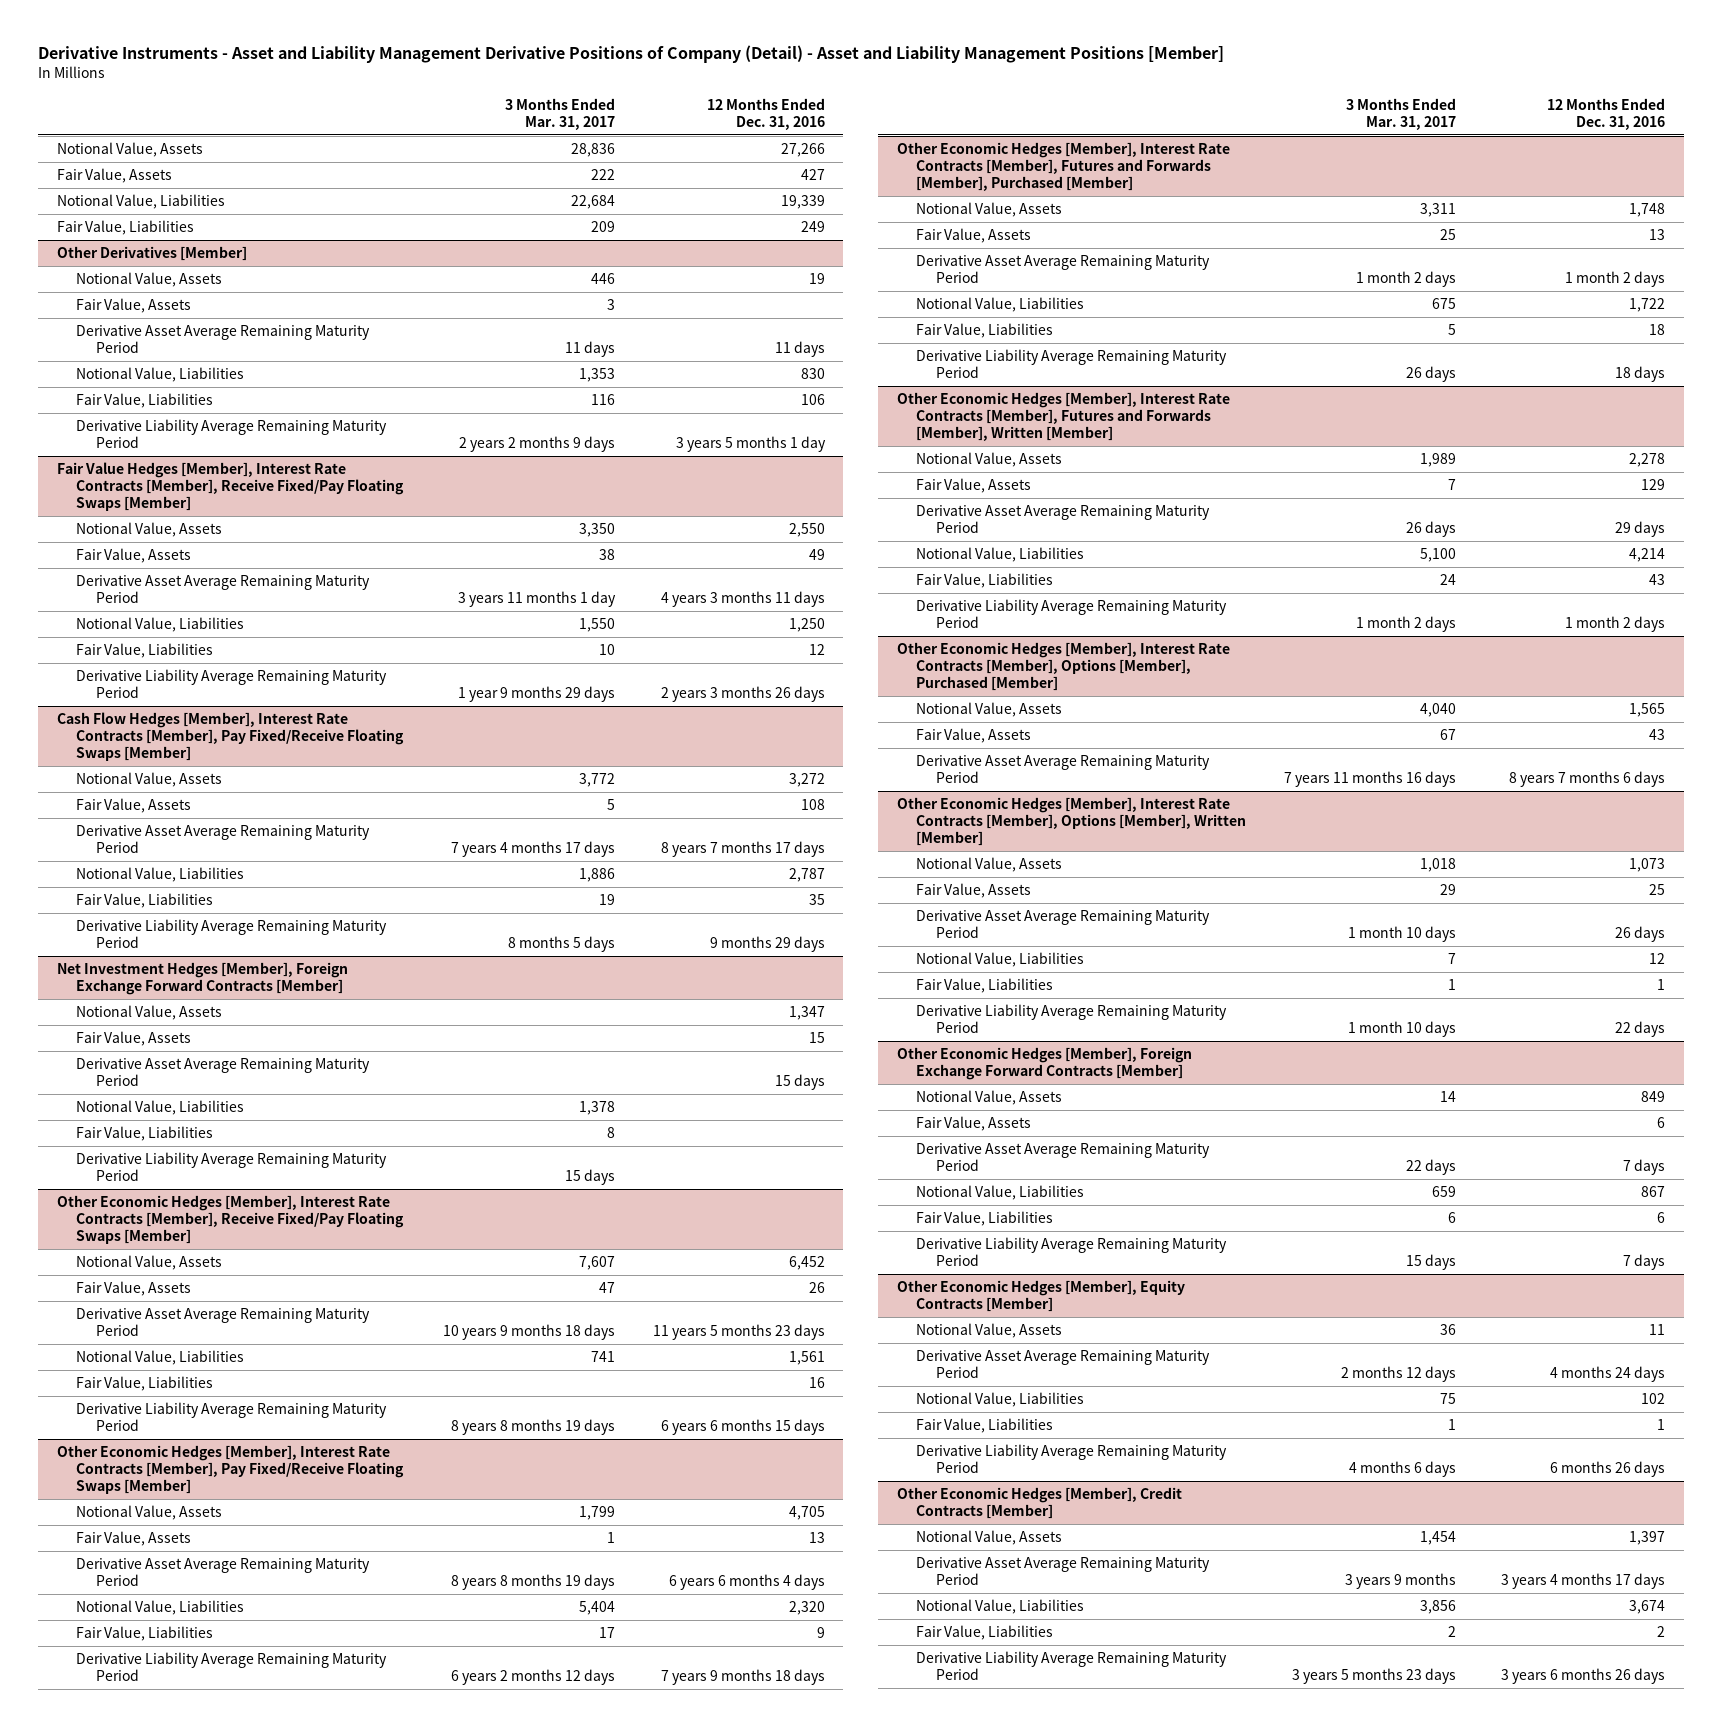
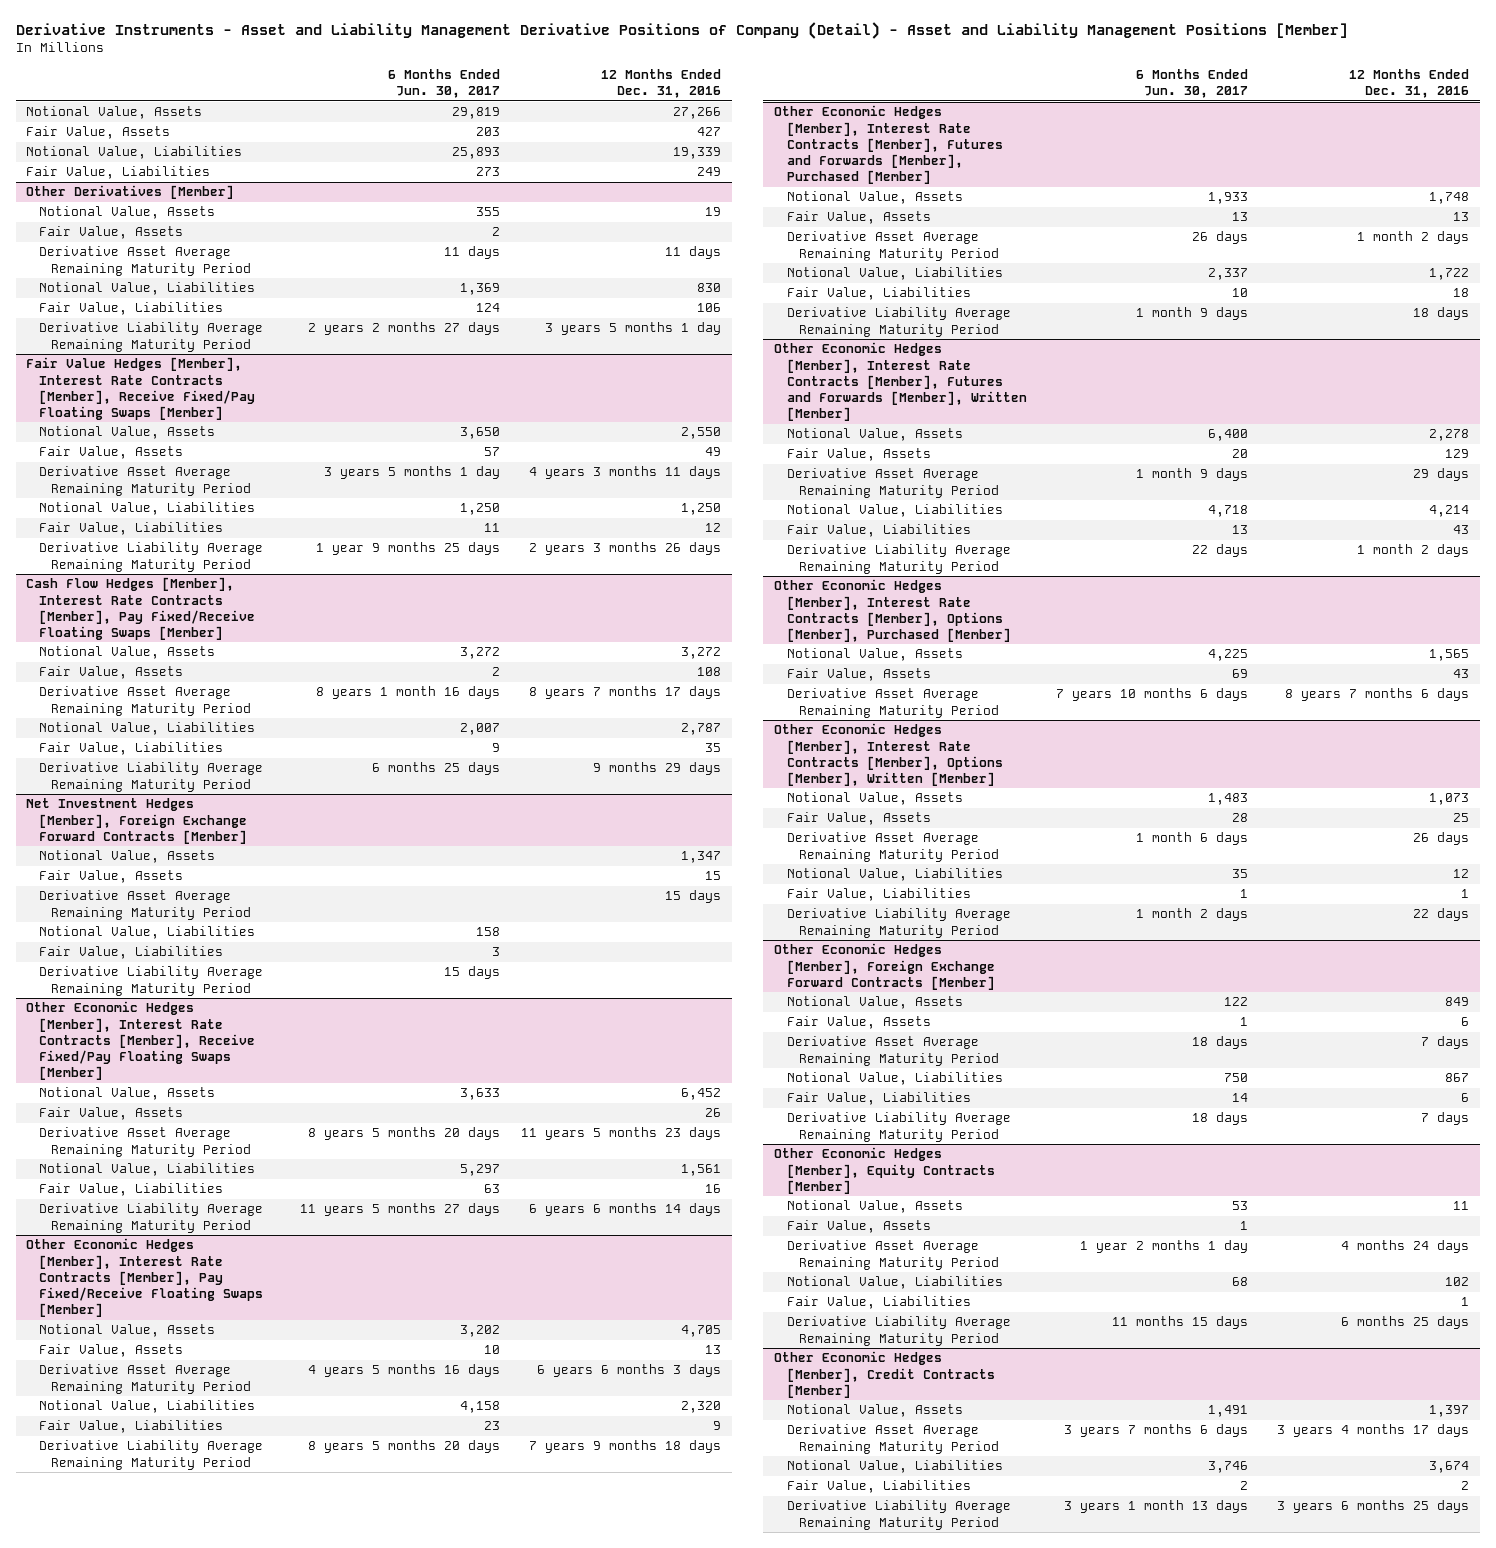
- | 3 Months Ended Mar. 31, 2017 | 12 Months Ended Dec. 31, 2016
+ | 6 Months Ended Jun. 30, 2017 | 12 Months Ended Dec. 31, 2016
@ Other Economic Hedges [Member], Interest Rate Contracts [Member], Receive Fixed/Pay Floating Swaps [Member]
- Derivative Liability Average Remaining Maturity Period | 8 years 8 months 19 days | 6 years 6 months 15 days
+ Derivative Liability Average Remaining Maturity Period | 11 years 5 months 27 days | 6 years 6 months 14 days
@ Other Economic Hedges [Member], Interest Rate Contracts [Member], Pay Fixed/Receive Floating Swaps [Member]
- Derivative Asset Average Remaining Maturity Period | 8 years 8 months 19 days | 6 years 6 months 4 days
+ Derivative Asset Average Remaining Maturity Period | 4 years 5 months 16 days | 6 years 6 months 3 days
@ Other Economic Hedges [Member], Equity Contracts [Member]
+ Fair Value, Assets | 1 |
- Derivative Liability Average Remaining Maturity Period | 4 months 6 days | 6 months 26 days
+ Derivative Liability Average Remaining Maturity Period | 11 months 15 days | 6 months 25 days
@ Other Economic Hedges [Member], Credit Contracts [Member]
- Derivative Liability Average Remaining Maturity Period | 3 years 5 months 23 days | 3 years 6 months 26 days
+ Derivative Liability Average Remaining Maturity Period | 3 years 1 month 13 days | 3 years 6 months 25 days

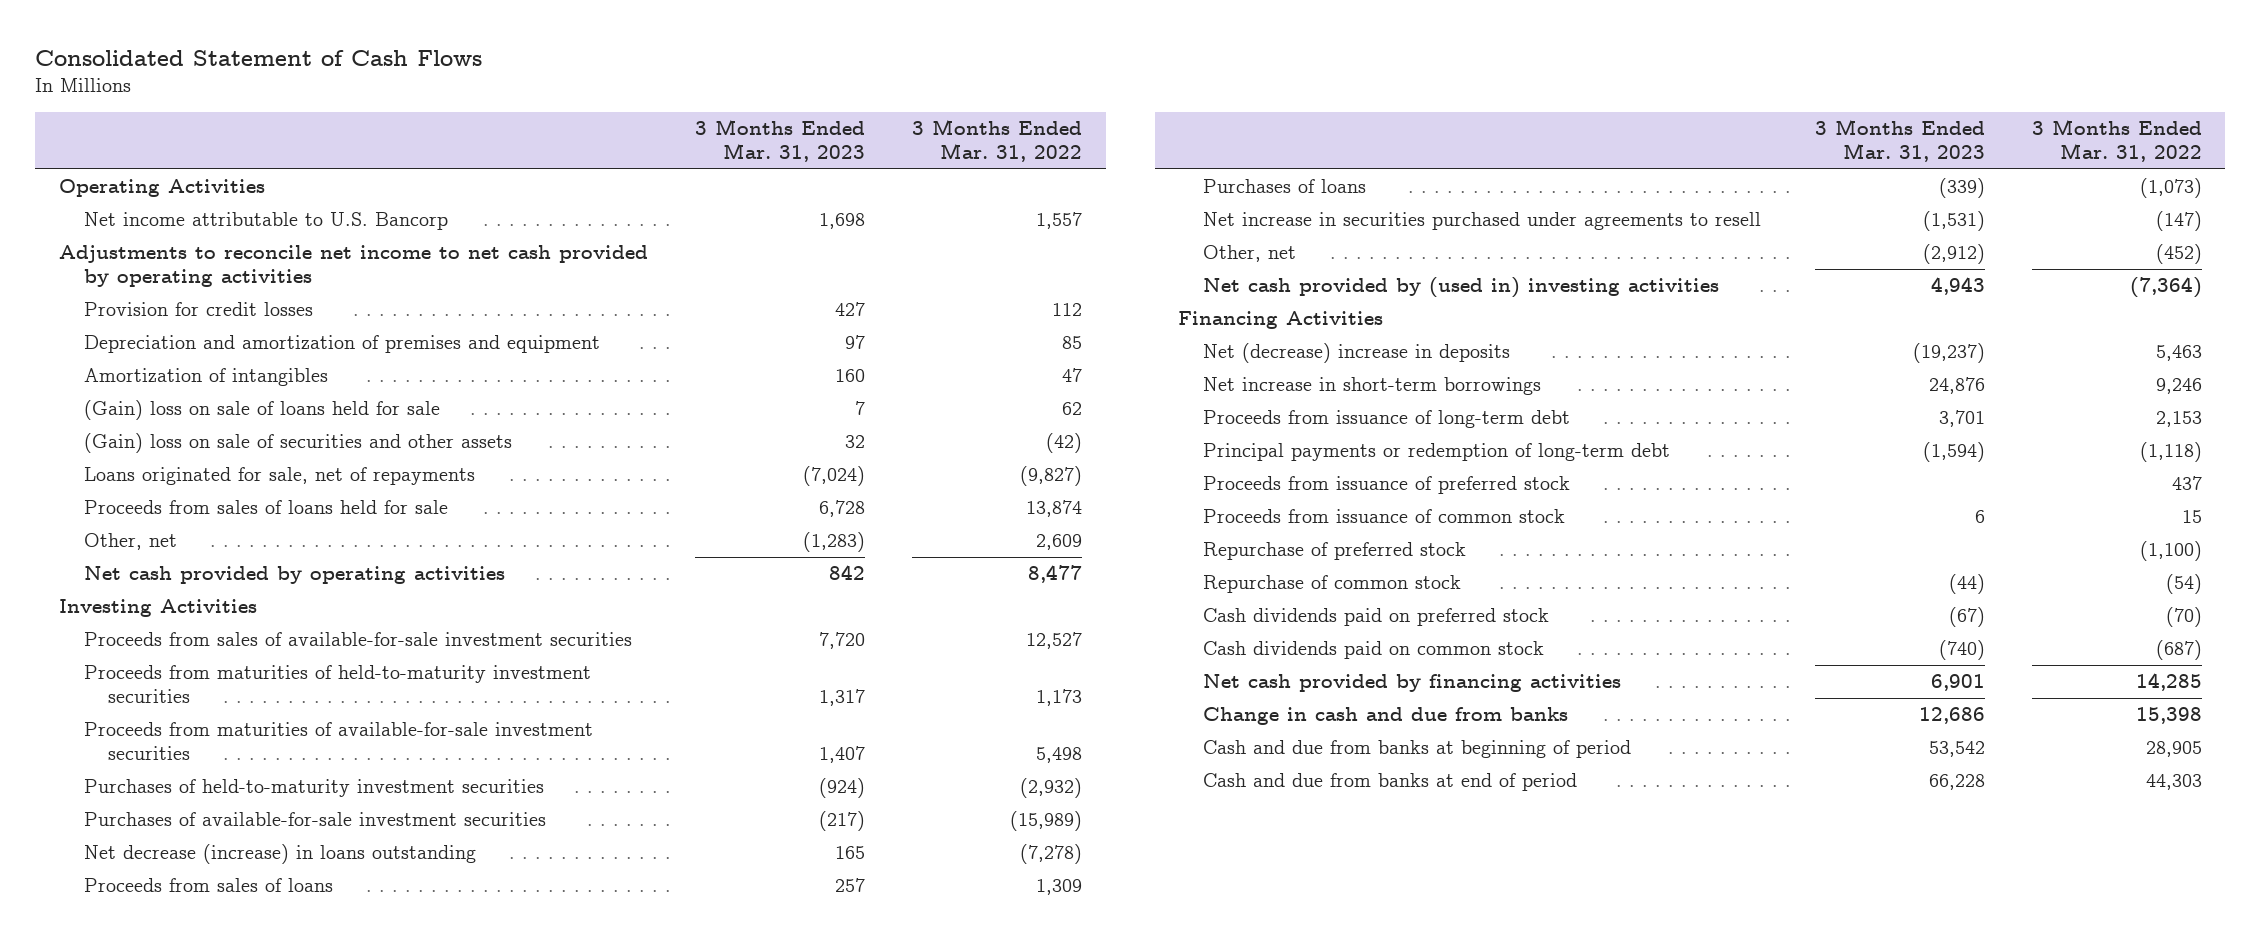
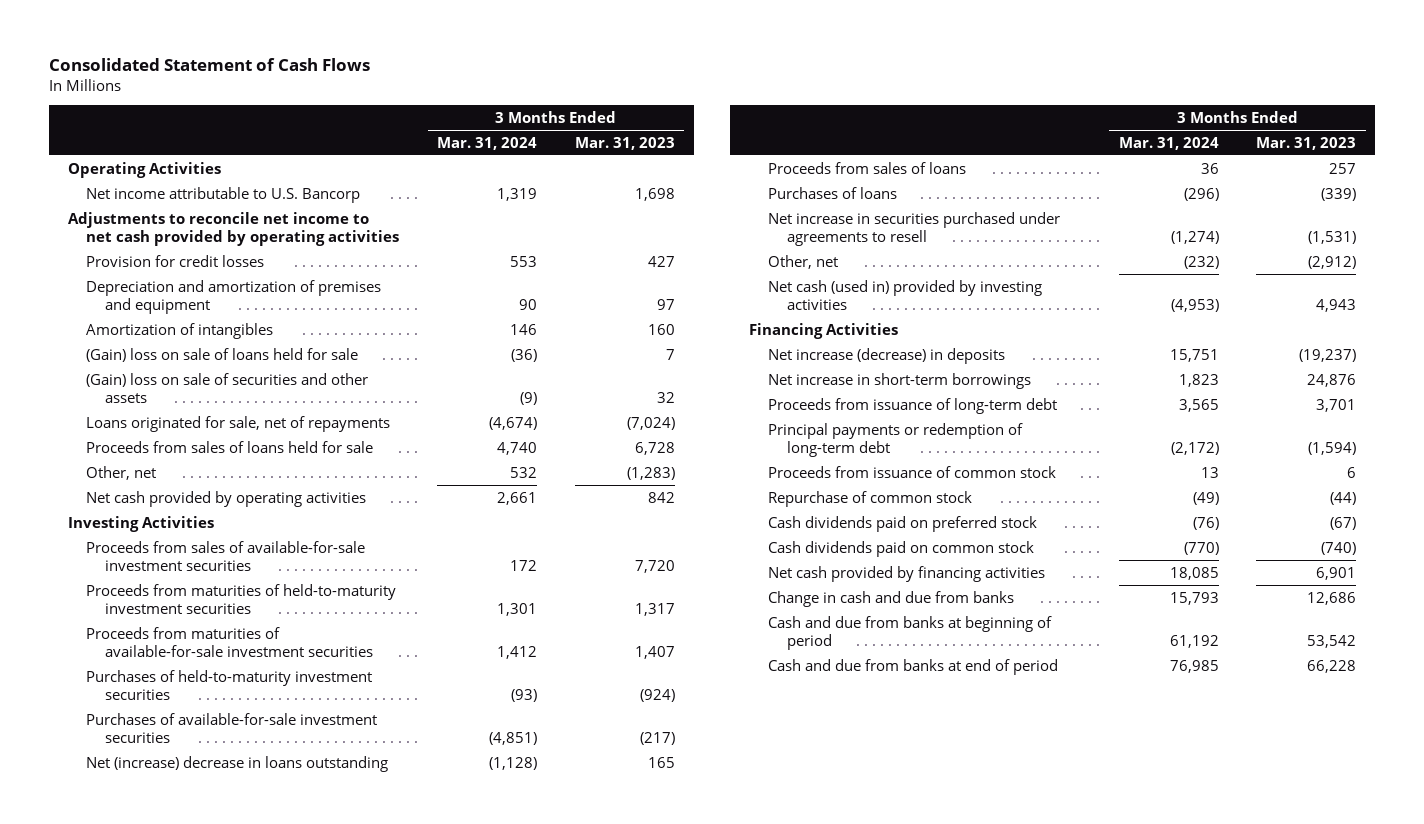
- | 3 Months Ended Mar. 31, 2023 | 3 Months Ended Mar. 31, 2022
+ | 3 Months Ended Mar. 31, 2024 | 3 Months Ended Mar. 31, 2023
- Net decrease (increase) in loans outstanding | 165 | (7,278)
+ Net (increase) decrease in loans outstanding | (1,128) | 165
- Net cash provided by (used in) investing activities | 4,943 | (7,364)
+ Net cash (used in) provided by investing activities | (4,953) | 4,943
- Net (decrease) increase in deposits | (19,237) | 5,463
+ Net increase (decrease) in deposits | 15,751 | (19,237)
- Proceeds from issuance of preferred stock | | 437
- Repurchase of preferred stock | | (1,100)

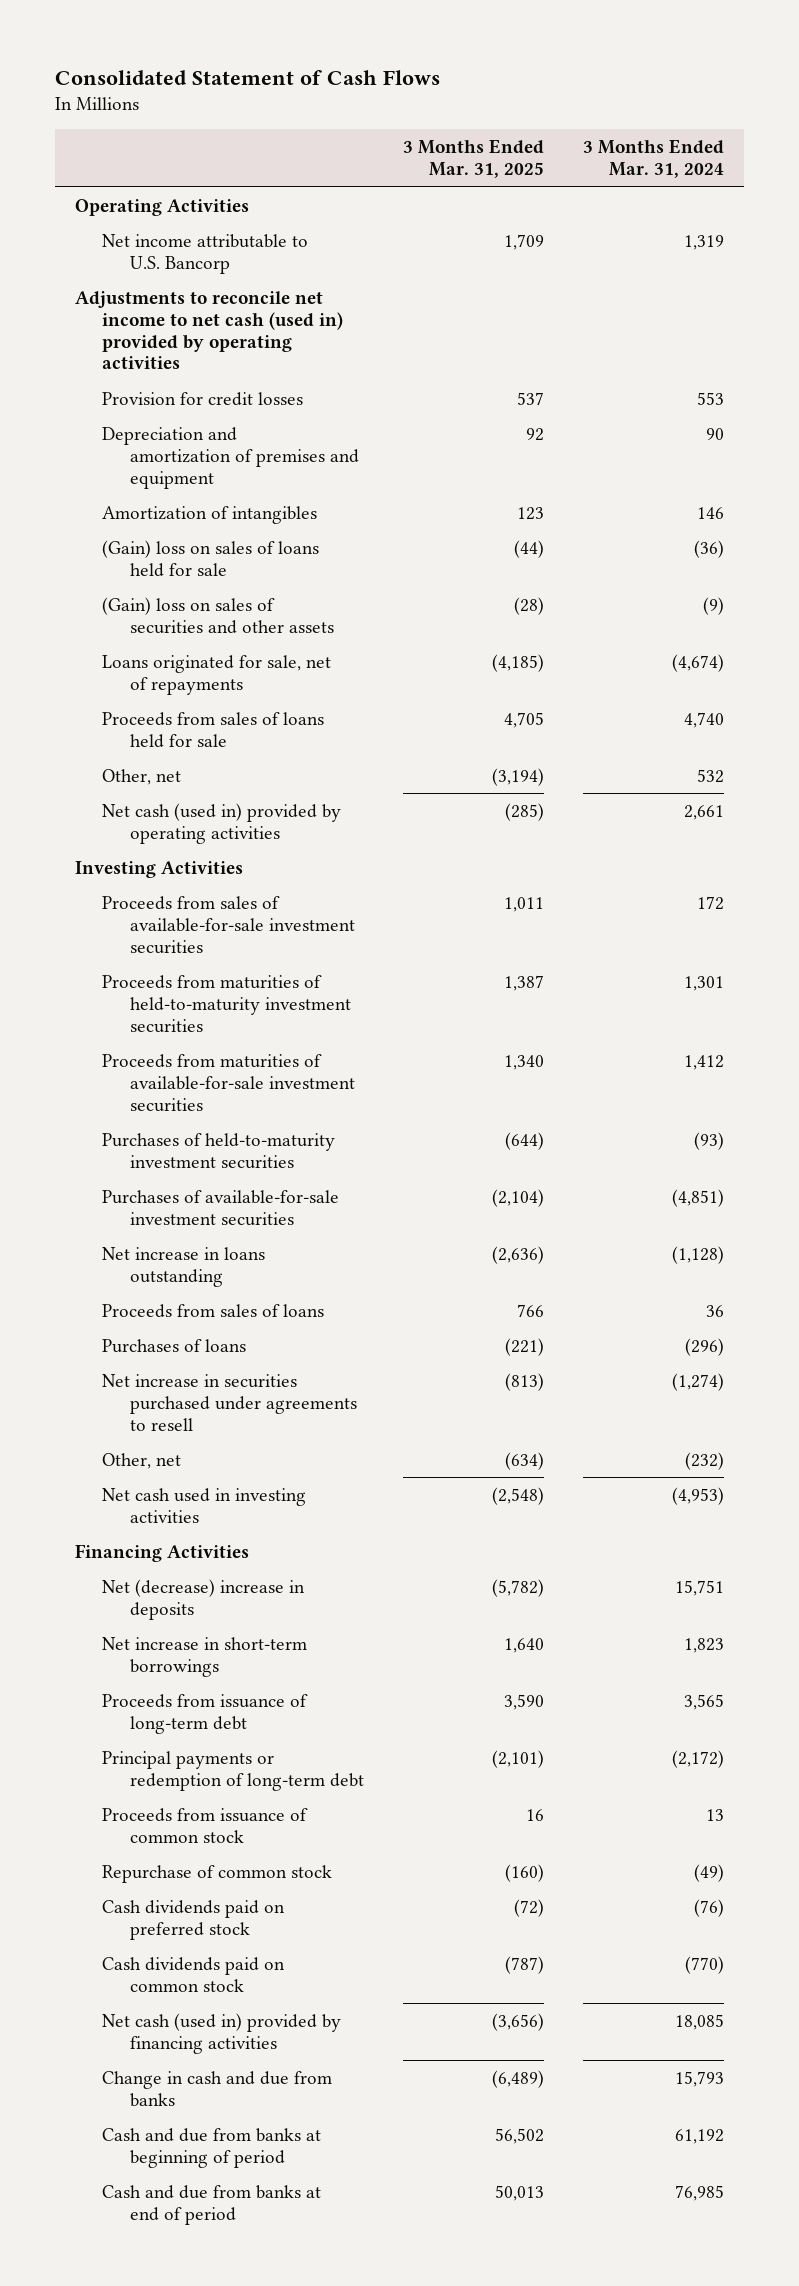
- | 3 Months Ended Mar. 31, 2024 | 3 Months Ended Mar. 31, 2023
+ | 3 Months Ended Mar. 31, 2025 | 3 Months Ended Mar. 31, 2024
- Adjustments to reconcile net income to net cash provided by operating activities
+ Adjustments to reconcile net income to net cash (used in) provided by operating activities
- (Gain) loss on sale of loans held for sale | (36) | 7
- (Gain) loss on sale of securities and other assets | (9) | 32
+ (Gain) loss on sales of loans held for sale | (44) | (36)
+ (Gain) loss on sales of securities and other assets | (28) | (9)
- Net cash provided by operating activities | 2,661 | 842
+ Net cash (used in) provided by operating activities | (285) | 2,661
- Net (increase) decrease in loans outstanding | (1,128) | 165
+ Net increase in loans outstanding | (2,636) | (1,128)
- Net cash (used in) provided by investing activities | (4,953) | 4,943
+ Net cash used in investing activities | (2,548) | (4,953)
- Net increase (decrease) in deposits | 15,751 | (19,237)
+ Net (decrease) increase in deposits | (5,782) | 15,751
- Net cash provided by financing activities | 18,085 | 6,901
+ Net cash (used in) provided by financing activities | (3,656) | 18,085

